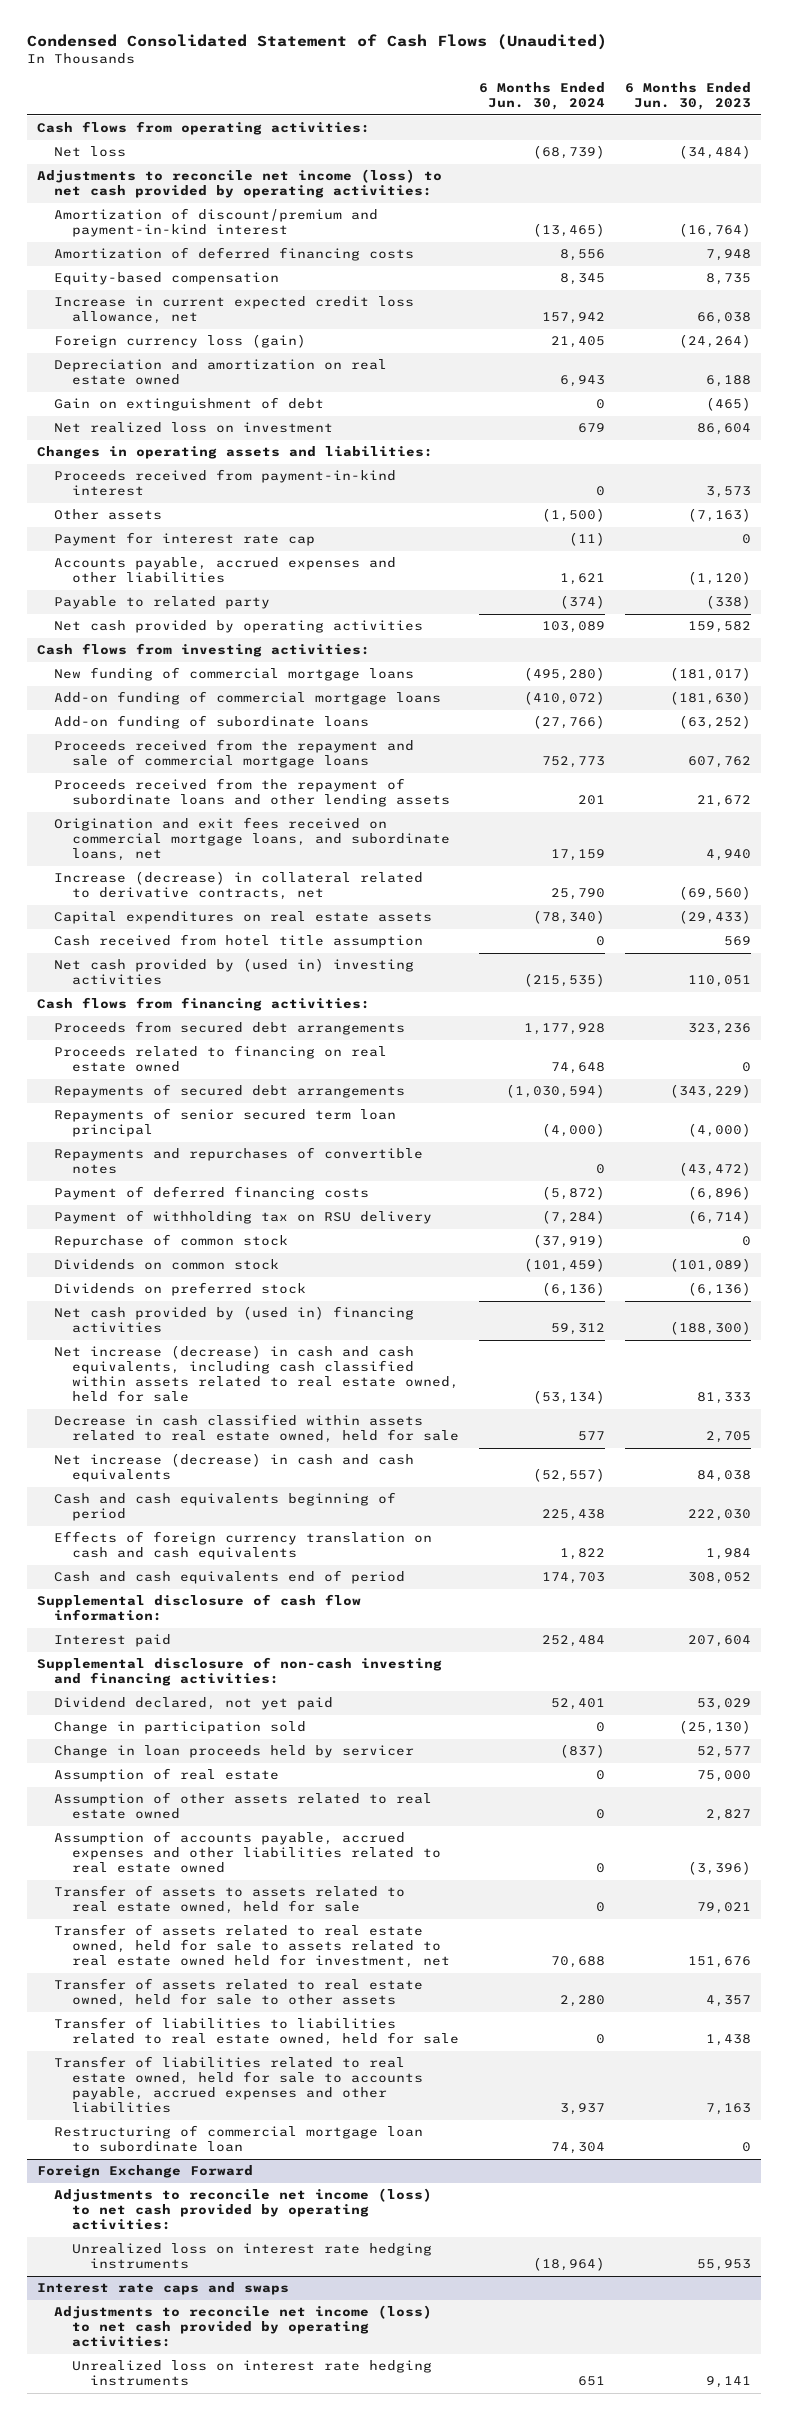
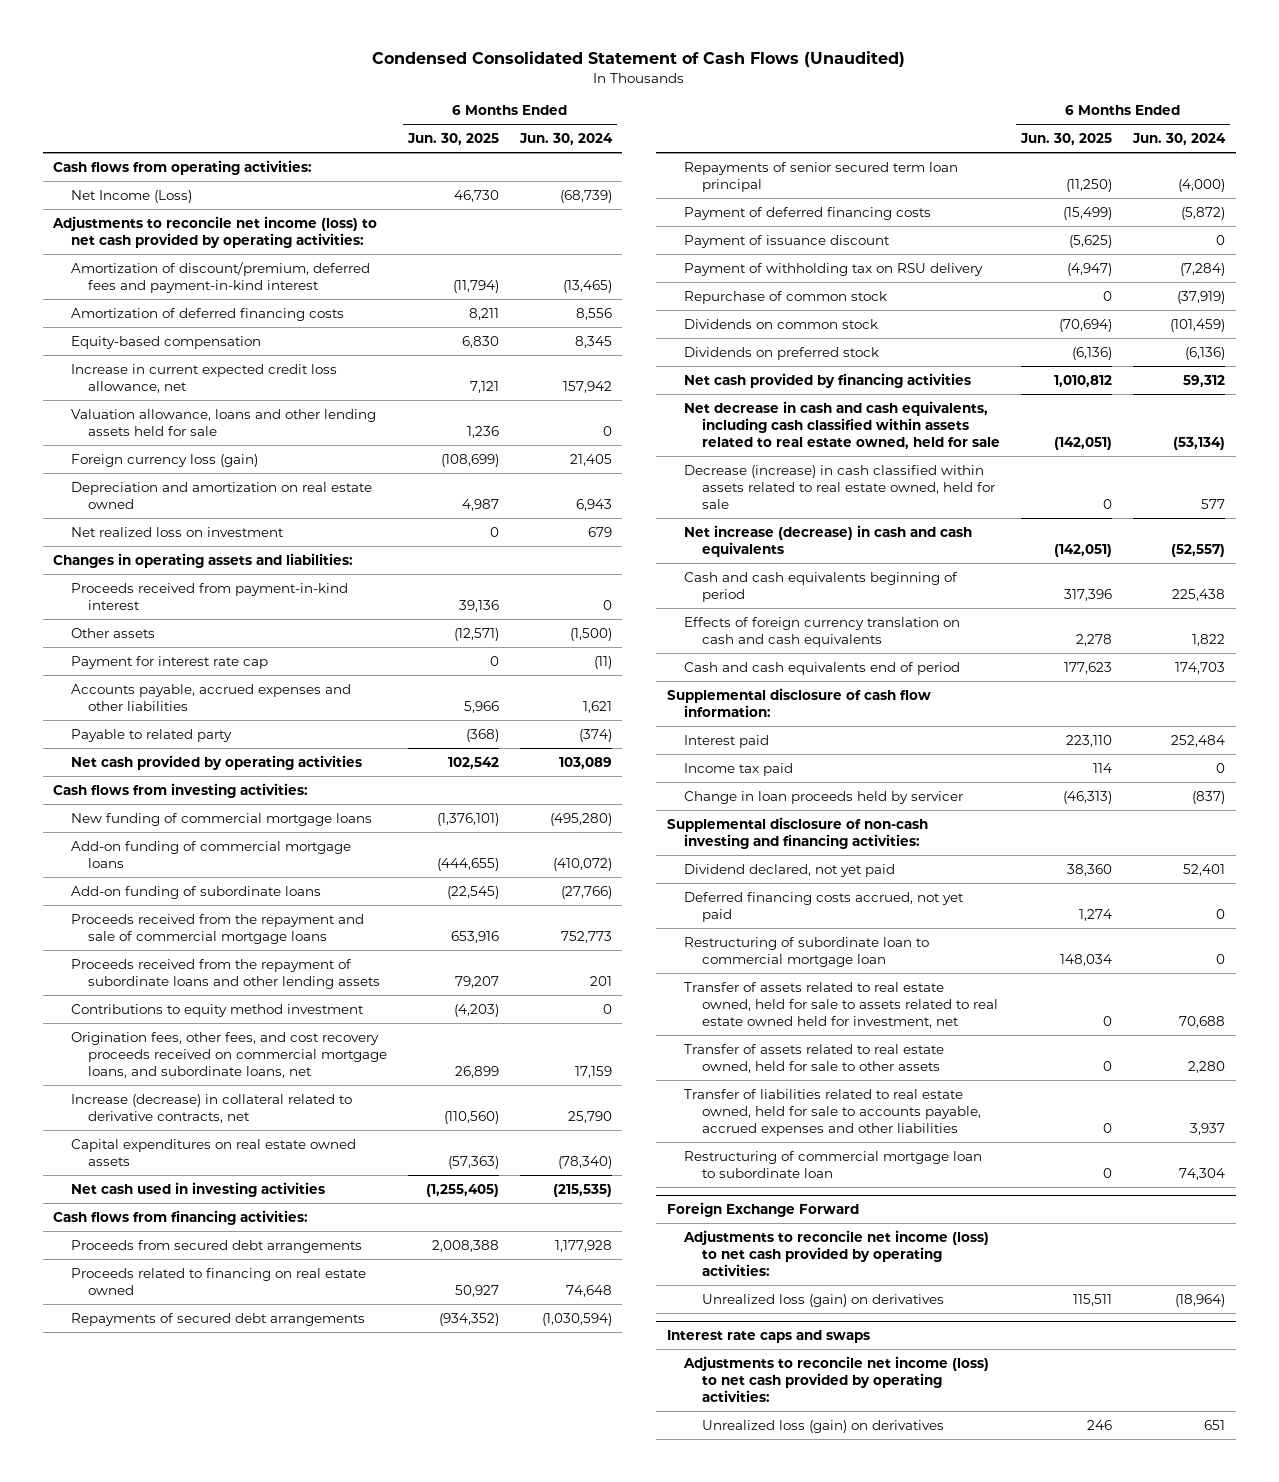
- | 6 Months Ended Jun. 30, 2024 | 6 Months Ended Jun. 30, 2023
+ | 6 Months Ended Jun. 30, 2025 | 6 Months Ended Jun. 30, 2024
- Net loss | (68,739) | (34,484)
+ Net Income (Loss) | 46,730 | (68,739)
- Amortization of discount/premium and payment-in-kind interest | (13,465) | (16,764)
+ Amortization of discount/premium, deferred fees and payment-in-kind interest | (11,794) | (13,465)
+ Valuation allowance, loans and other lending assets held for sale | 1,236 | 0
- Gain on extinguishment of debt | 0 | (465)
- Origination and exit fees received on commercial mortgage loans, and subordinate loans, net | 17,159 | 4,940
+ Contributions to equity method investment | (4,203) | 0
+ Origination fees, other fees, and cost recovery proceeds received on commercial mortgage loans, and subordinate loans, net | 26,899 | 17,159
- Capital expenditures on real estate assets | (78,340) | (29,433)
- Cash received from hotel title assumption | 0 | 569
- Net cash provided by (used in) investing activities | (215,535) | 110,051
+ Capital expenditures on real estate owned assets | (57,363) | (78,340)
+ Net cash used in investing activities | (1,255,405) | (215,535)
- Repayments and repurchases of convertible notes | 0 | (43,472)
+ Payment of issuance discount | (5,625) | 0
- Net cash provided by (used in) financing activities | 59,312 | (188,300)
- Net increase (decrease) in cash and cash equivalents, including cash classified within assets related to real estate owned, held for sale | (53,134) | 81,333
- Decrease in cash classified within assets related to real estate owned, held for sale | 577 | 2,705
+ Net cash provided by financing activities | 1,010,812 | 59,312
+ Net decrease in cash and cash equivalents, including cash classified within assets related to real estate owned, held for sale | (142,051) | (53,134)
+ Decrease (increase) in cash classified within assets related to real estate owned, held for sale | 0 | 577
+ Income tax paid | 114 | 0
moved up: Change in loan proceeds held by servicer | (46,313) | (837)
- Change in participation sold | 0 | (25,130)
- Assumption of real estate | 0 | 75,000
- Assumption of other assets related to real estate owned | 0 | 2,827
- Assumption of accounts payable, accrued expenses and other liabilities related to real estate owned | 0 | (3,396)
- Transfer of assets to assets related to real estate owned, held for sale | 0 | 79,021
+ Deferred financing costs accrued, not yet paid | 1,274 | 0
+ Restructuring of subordinate loan to commercial mortgage loan | 148,034 | 0
- Transfer of liabilities to liabilities related to real estate owned, held for sale | 0 | 1,438
@ Foreign Exchange Forward
- Unrealized loss on interest rate hedging instruments | (18,964) | 55,953
+ Unrealized loss (gain) on derivatives | 115,511 | (18,964)
@ Interest rate caps and swaps
- Unrealized loss on interest rate hedging instruments | 651 | 9,141
+ Unrealized loss (gain) on derivatives | 246 | 651

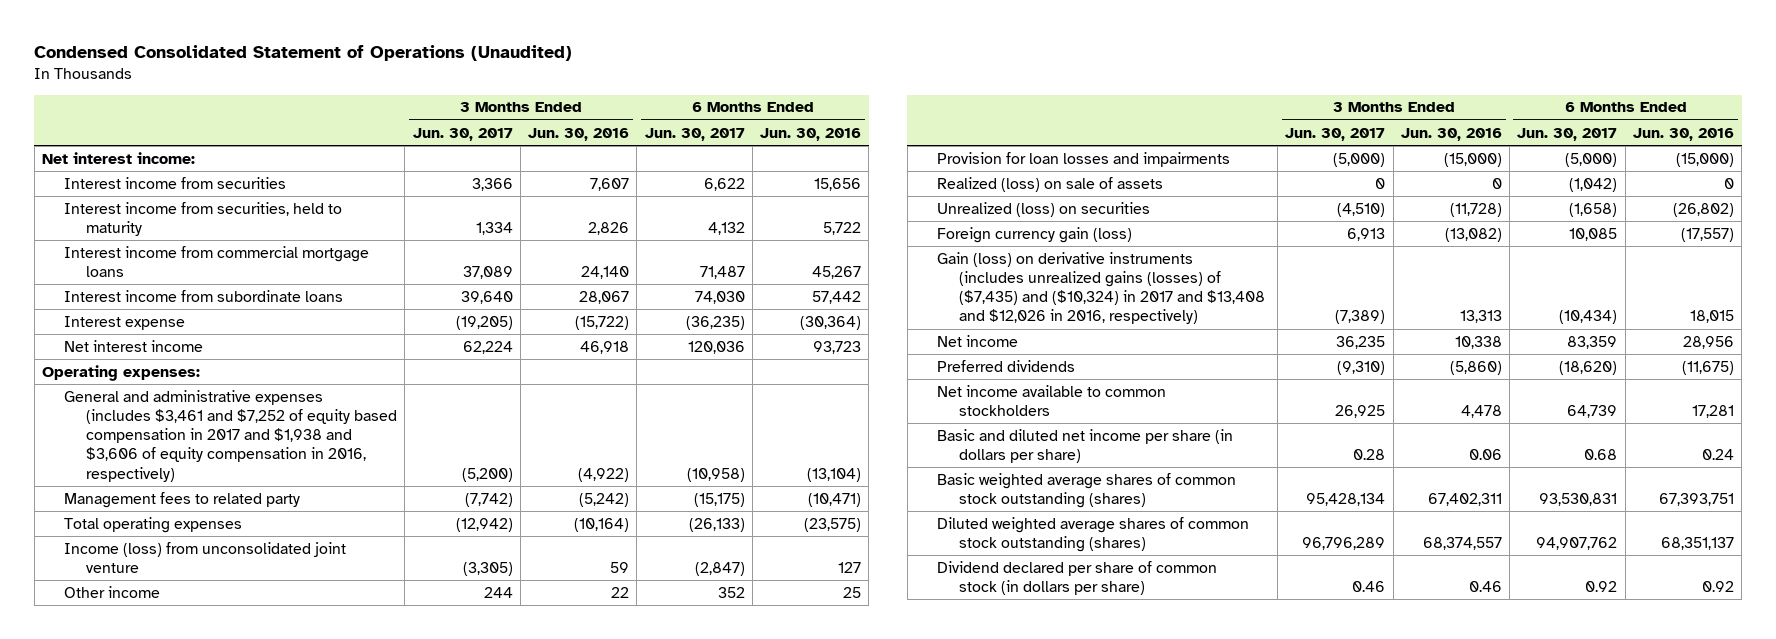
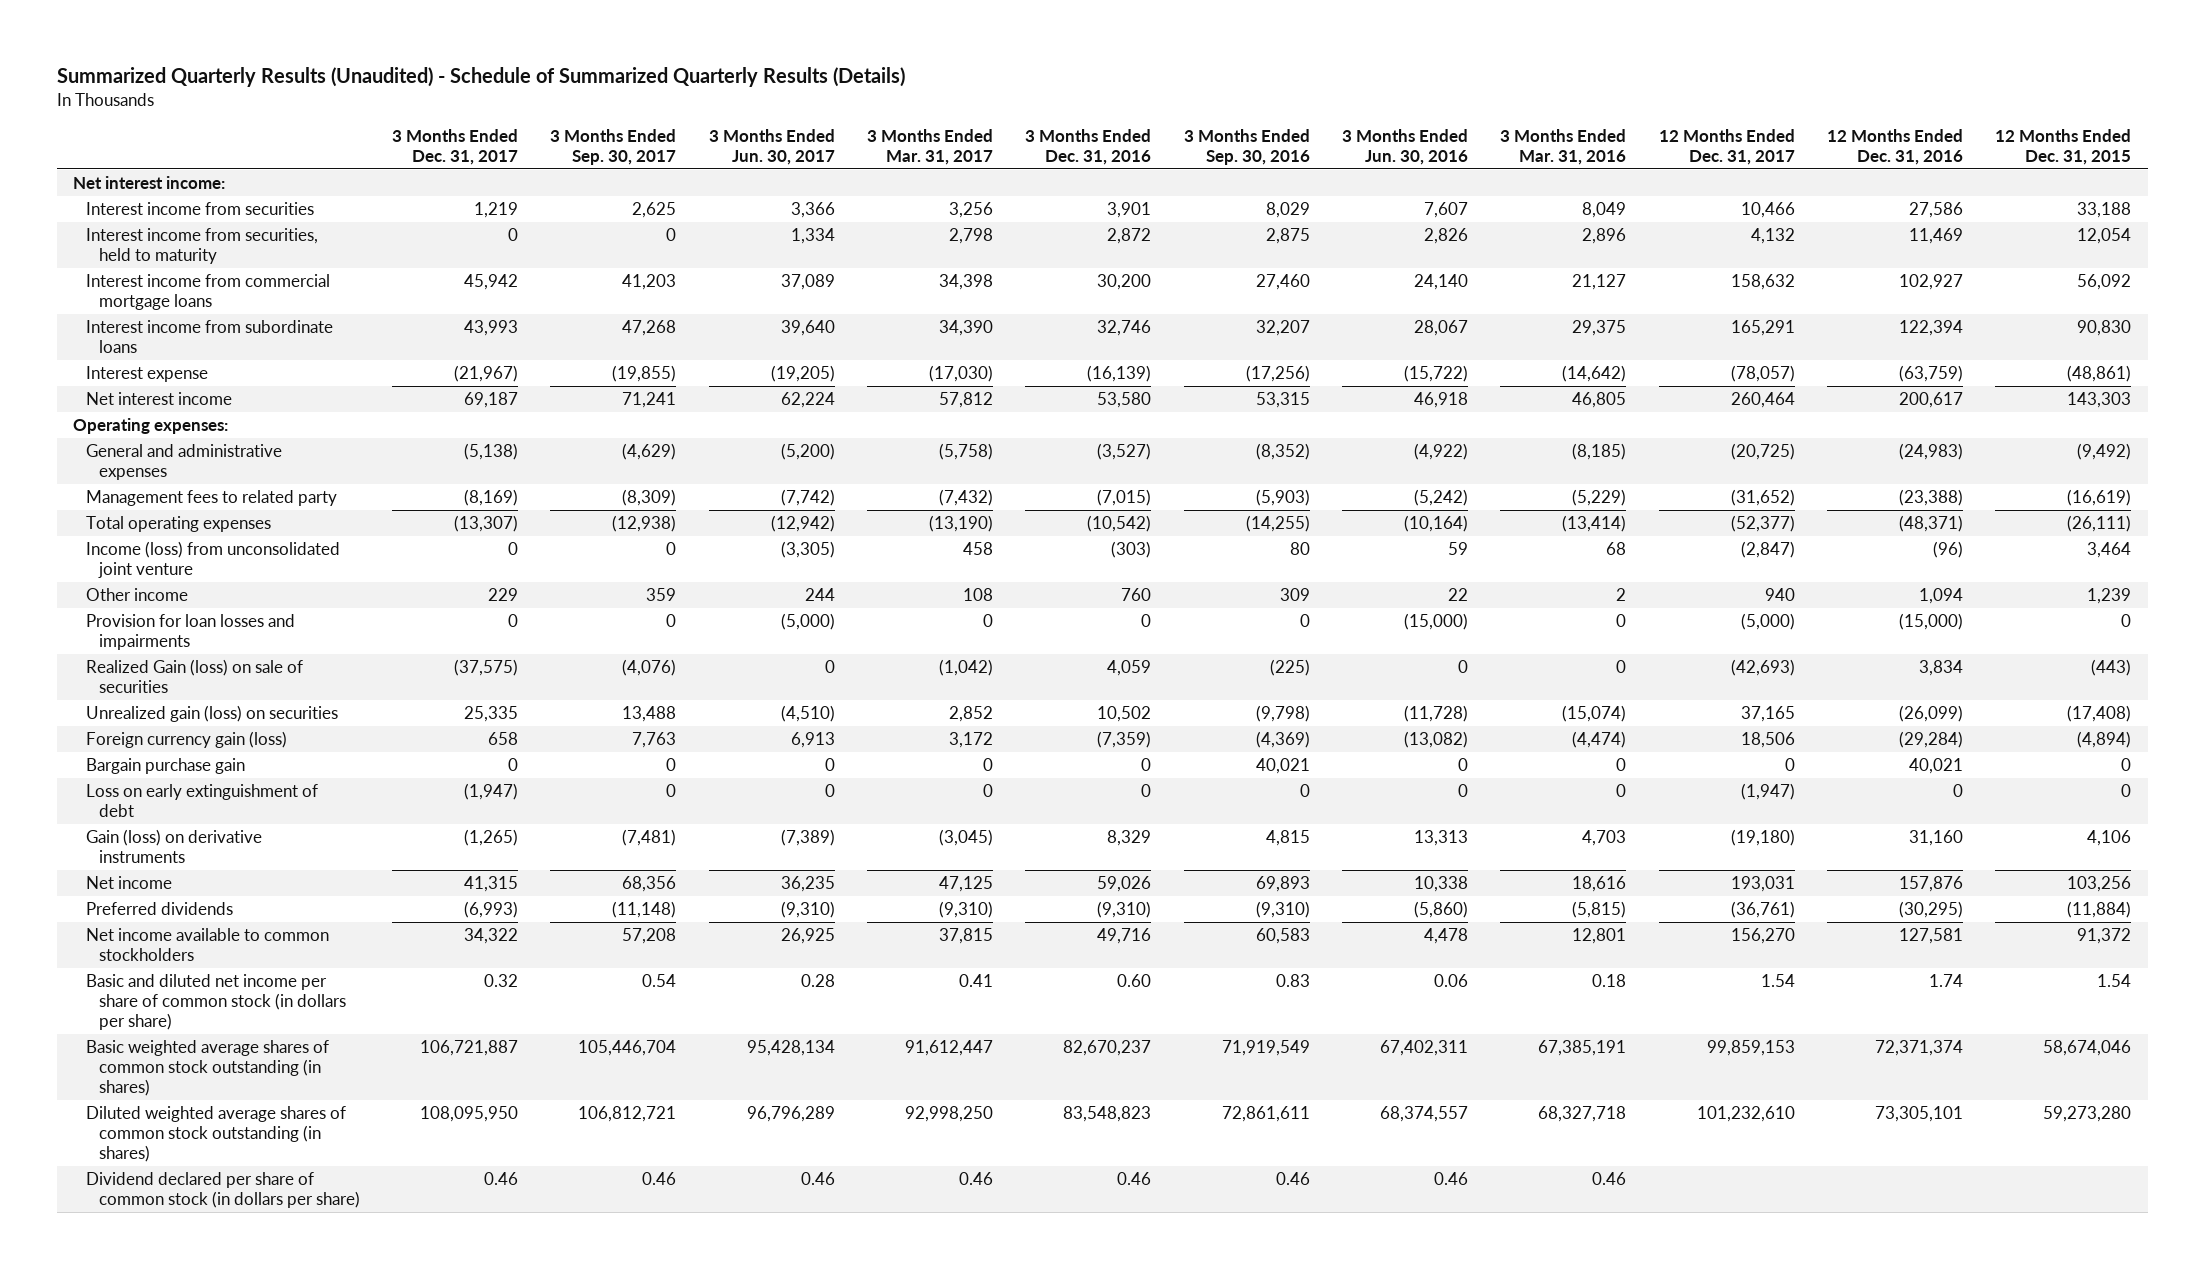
- Condensed Consolidated Statement of Operations (Unaudited)
+ Summarized Quarterly Results (Unaudited) - Schedule of Summarized Quarterly Results (Details)
- | 3 Months Ended Jun. 30, 2017 | 3 Months Ended Jun. 30, 2016 | 6 Months Ended Jun. 30, 2017 | 6 Months Ended Jun. 30, 2016
+ | 3 Months Ended Dec. 31, 2017 | 3 Months Ended Sep. 30, 2017 | 3 Months Ended Jun. 30, 2017 | 3 Months Ended Mar. 31, 2017 | 3 Months Ended Dec. 31, 2016 | 3 Months Ended Sep. 30, 2016 | 3 Months Ended Jun. 30, 2016 | 3 Months Ended Mar. 31, 2016 | 12 Months Ended Dec. 31, 2017 | 12 Months Ended Dec. 31, 2016 | 12 Months Ended Dec. 31, 2015
- General and administrative expenses (includes $3,461 and $7,252 of equity based compensation in 2017 and $1,938 and $3,606 of equity compensation in 2016, respectively) | (5,200) | (4,922) | (10,958) | (13,104)
+ General and administrative expenses | (5,138) | (4,629) | (5,200) | (5,758) | (3,527) | (8,352) | (4,922) | (8,185) | (20,725) | (24,983) | (9,492)
- Realized (loss) on sale of assets | 0 | 0 | (1,042) | 0
- Unrealized (loss) on securities | (4,510) | (11,728) | (1,658) | (26,802)
+ Realized Gain (loss) on sale of securities | (37,575) | (4,076) | 0 | (1,042) | 4,059 | (225) | 0 | 0 | (42,693) | 3,834 | (443)
+ Unrealized gain (loss) on securities | 25,335 | 13,488 | (4,510) | 2,852 | 10,502 | (9,798) | (11,728) | (15,074) | 37,165 | (26,099) | (17,408)
- Gain (loss) on derivative instruments (includes unrealized gains (losses) of ($7,435) and ($10,324) in 2017 and $13,408 and $12,026 in 2016, respectively) | (7,389) | 13,313 | (10,434) | 18,015
+ Bargain purchase gain | 0 | 0 | 0 | 0 | 0 | 40,021 | 0 | 0 | 0 | 40,021 | 0
+ Loss on early extinguishment of debt | (1,947) | 0 | 0 | 0 | 0 | 0 | 0 | 0 | (1,947) | 0 | 0
+ Gain (loss) on derivative instruments | (1,265) | (7,481) | (7,389) | (3,045) | 8,329 | 4,815 | 13,313 | 4,703 | (19,180) | 31,160 | 4,106
- Basic and diluted net income per share (in dollars per share) | 0.28 | 0.06 | 0.68 | 0.24
- Basic weighted average shares of common stock outstanding (shares) | 95,428,134 | 67,402,311 | 93,530,831 | 67,393,751
- Diluted weighted average shares of common stock outstanding (shares) | 96,796,289 | 68,374,557 | 94,907,762 | 68,351,137
+ Basic and diluted net income per share of common stock (in dollars per share) | 0.32 | 0.54 | 0.28 | 0.41 | 0.60 | 0.83 | 0.06 | 0.18 | 1.54 | 1.74 | 1.54
+ Basic weighted average shares of common stock outstanding (in shares) | 106,721,887 | 105,446,704 | 95,428,134 | 91,612,447 | 82,670,237 | 71,919,549 | 67,402,311 | 67,385,191 | 99,859,153 | 72,371,374 | 58,674,046
+ Diluted weighted average shares of common stock outstanding (in shares) | 108,095,950 | 106,812,721 | 96,796,289 | 92,998,250 | 83,548,823 | 72,861,611 | 68,374,557 | 68,327,718 | 101,232,610 | 73,305,101 | 59,273,280

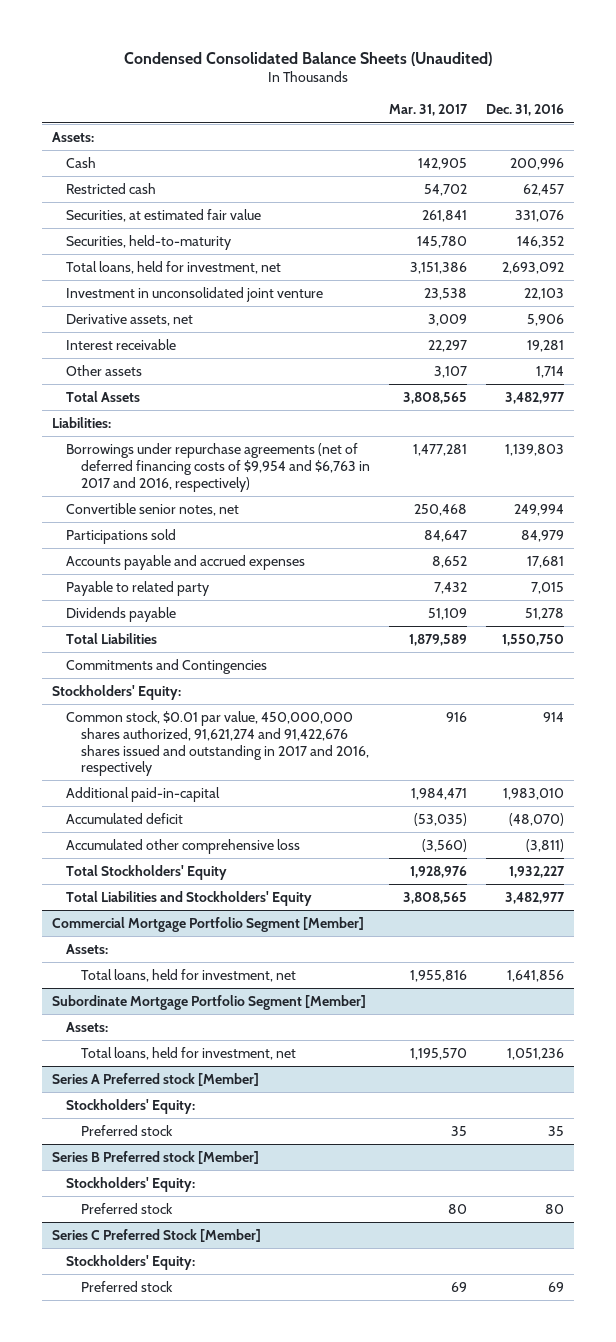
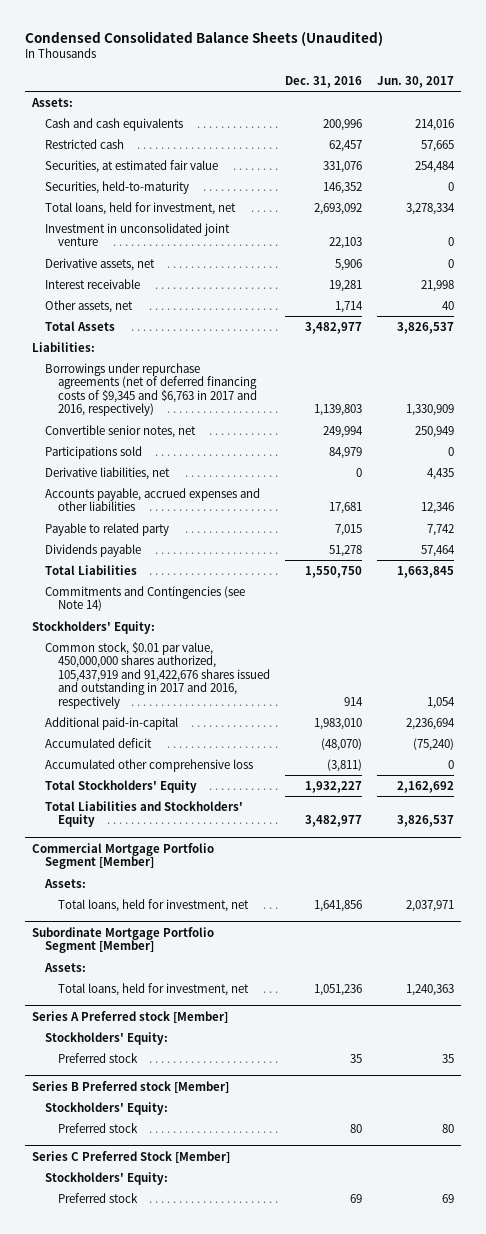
- | Mar. 31, 2017 | Dec. 31, 2016
+ | Dec. 31, 2016 | Jun. 30, 2017
- Cash | 142,905 | 200,996
+ Cash and cash equivalents | 200,996 | 214,016
- Other assets | 3,107 | 1,714
+ Other assets, net | 1,714 | 40
- Borrowings under repurchase agreements (net of deferred financing costs of $9,954 and $6,763 in 2017 and 2016, respectively) | 1,477,281 | 1,139,803
+ Borrowings under repurchase agreements (net of deferred financing costs of $9,345 and $6,763 in 2017 and 2016, respectively) | 1,139,803 | 1,330,909
- Accounts payable and accrued expenses | 8,652 | 17,681
+ Derivative liabilities, net | 0 | 4,435
+ Accounts payable, accrued expenses and other liabilities | 17,681 | 12,346
- Commitments and Contingencies
+ Commitments and Contingencies (see Note 14)
- Common stock, $0.01 par value, 450,000,000 shares authorized, 91,621,274 and 91,422,676 shares issued and outstanding in 2017 and 2016, respectively | 916 | 914
+ Common stock, $0.01 par value, 450,000,000 shares authorized, 105,437,919 and 91,422,676 shares issued and outstanding in 2017 and 2016, respectively | 914 | 1,054

